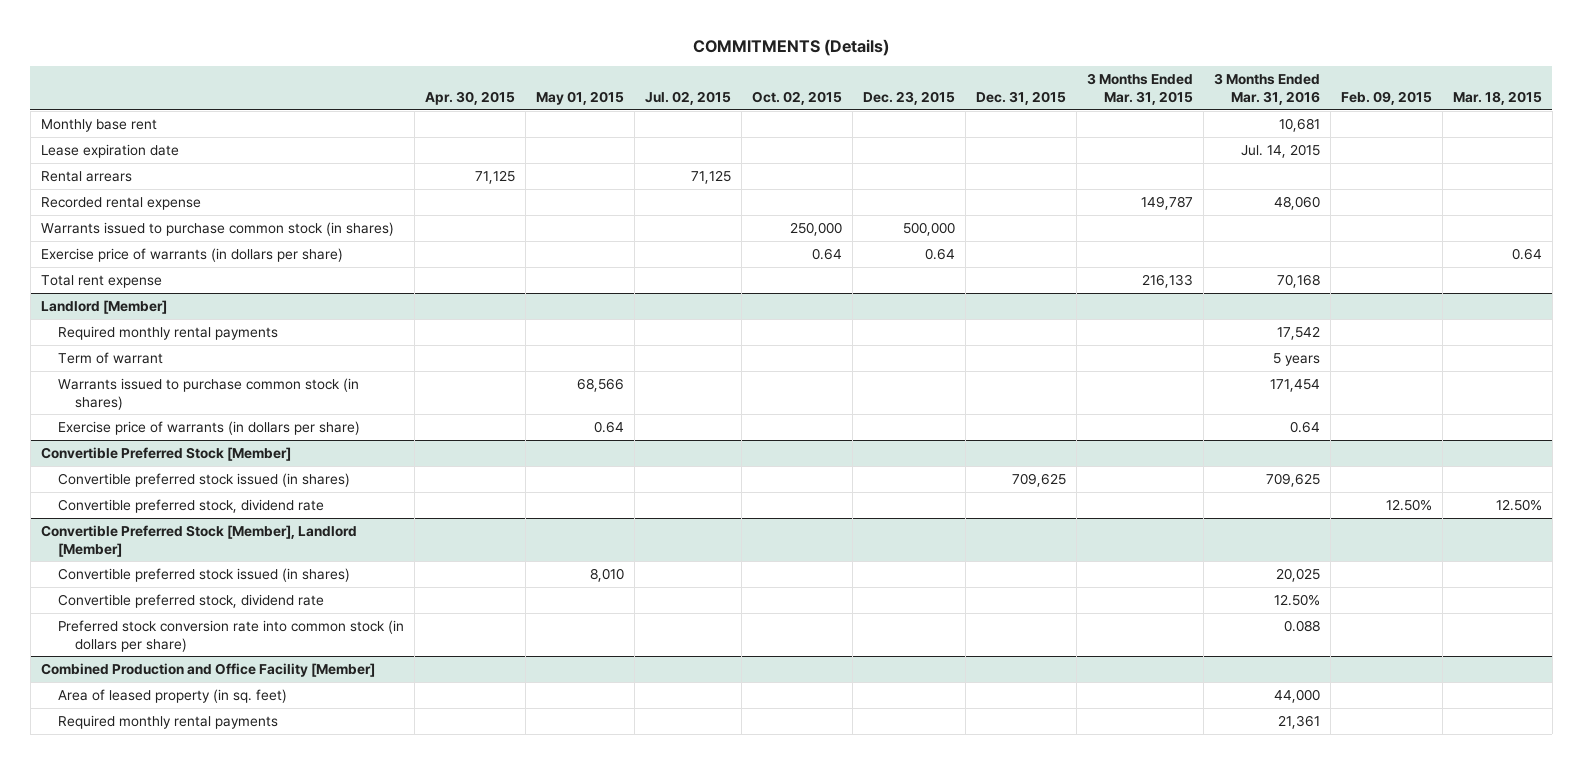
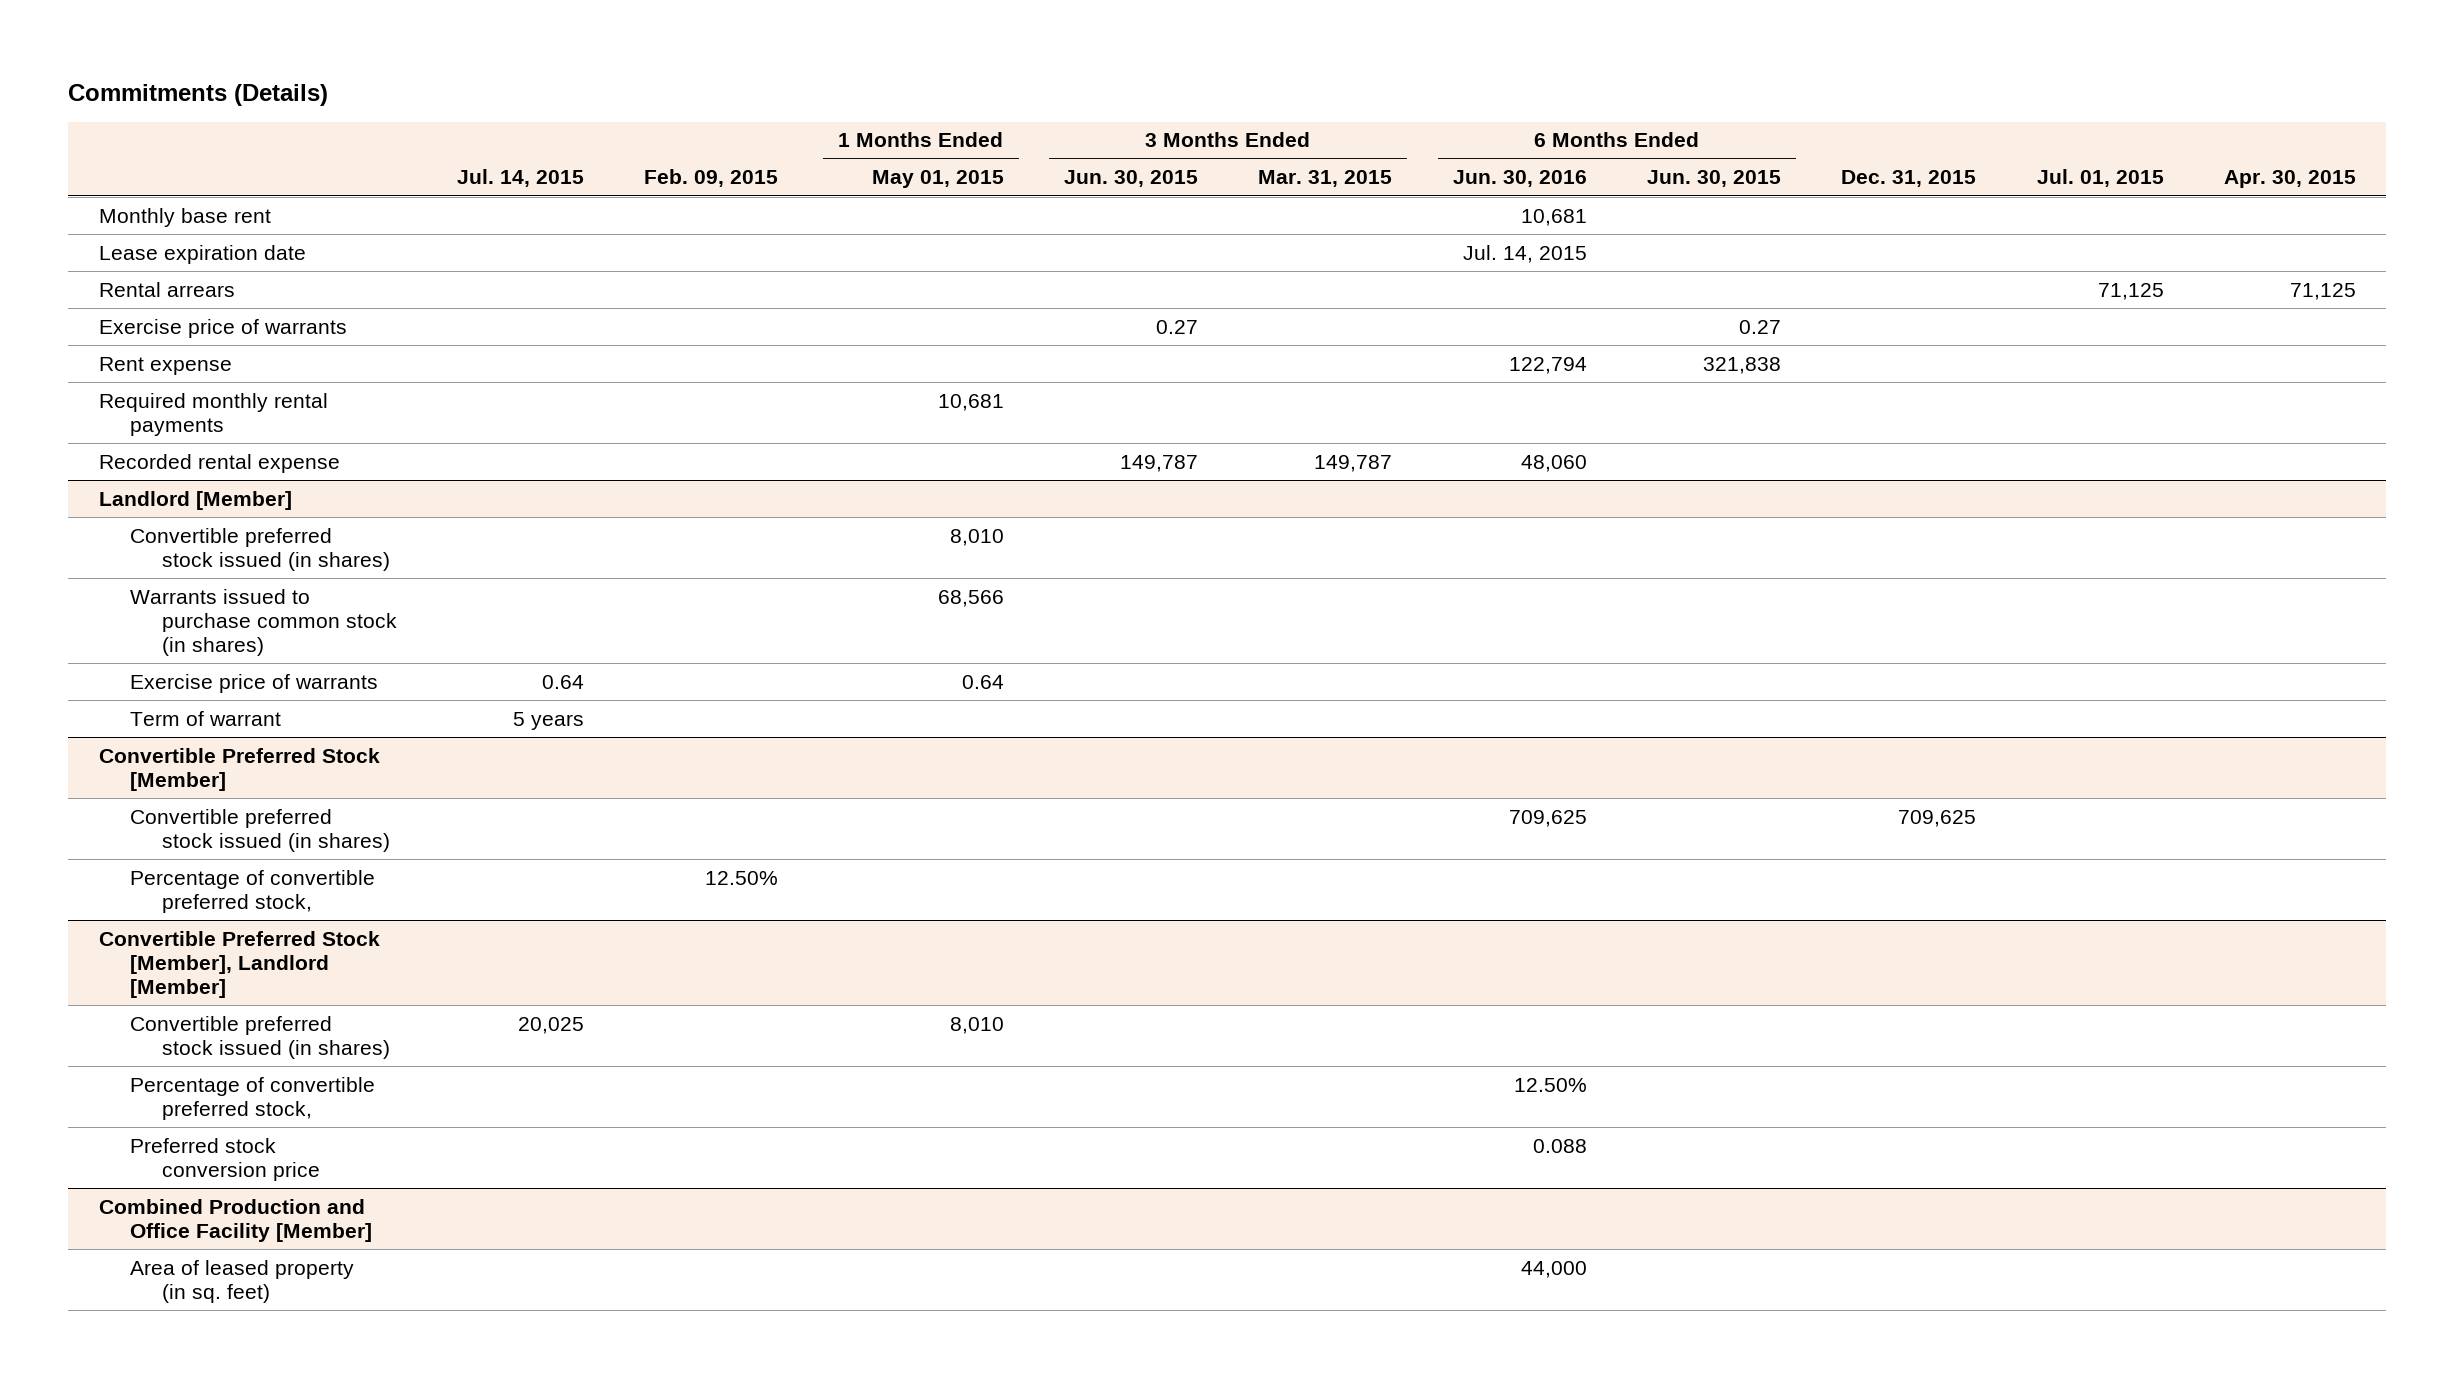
- COMMITMENTS (Details)
+ Commitments (Details)
- | Apr. 30, 2015 | May 01, 2015 | Jul. 02, 2015 | Oct. 02, 2015 | Dec. 23, 2015 | Dec. 31, 2015 | 3 Months Ended Mar. 31, 2015 | 3 Months Ended Mar. 31, 2016 | Feb. 09, 2015 | Mar. 18, 2015
+ | Jul. 14, 2015 | Feb. 09, 2015 | 1 Months Ended May 01, 2015 | 3 Months Ended Jun. 30, 2015 | 3 Months Ended Mar. 31, 2015 | 6 Months Ended Jun. 30, 2016 | 6 Months Ended Jun. 30, 2015 | Dec. 31, 2015 | Jul. 01, 2015 | Apr. 30, 2015
+ Exercise price of warrants | | | | 0.27 | | | 0.27 | | |
+ Rent expense | | | | | | 122,794 | 321,838 | | |
+ Required monthly rental payments | | | 10,681 | | | | | | |
- Warrants issued to purchase common stock (in shares) | | | | 250,000 | 500,000 | | | | |
- Exercise price of warrants (in dollars per share) | | | | 0.64 | 0.64 | | | | | 0.64
- Total rent expense | | | | | | | 216,133 | 70,168 | |
@ Landlord [Member]
- Required monthly rental payments | | | | | | | | 17,542 | |
+ Convertible preferred stock issued (in shares) | | | 8,010 | | | | | | |
- Exercise price of warrants (in dollars per share) | | 0.64 | | | | | | 0.64 | |
+ Exercise price of warrants | 0.64 | | 0.64 | | | | | | |
moved down: Term of warrant | 5 years | | | | | | | | |
@ Convertible Preferred Stock [Member]
- Convertible preferred stock, dividend rate | | | | | | | | | 12.50% | 12.50%
+ Percentage of convertible preferred stock, | | 12.50% | | | | | | | |
@ Convertible Preferred Stock [Member], Landlord [Member]
- Convertible preferred stock, dividend rate | | | | | | | | 12.50% | |
- Preferred stock conversion rate into common stock (in dollars per share) | | | | | | | | 0.088 | |
+ Percentage of convertible preferred stock, | | | | | | 12.50% | | | |
+ Preferred stock conversion price | | | | | | 0.088 | | | |
@ Combined Production and Office Facility [Member]
- Required monthly rental payments | | | | | | | | 21,361 | |

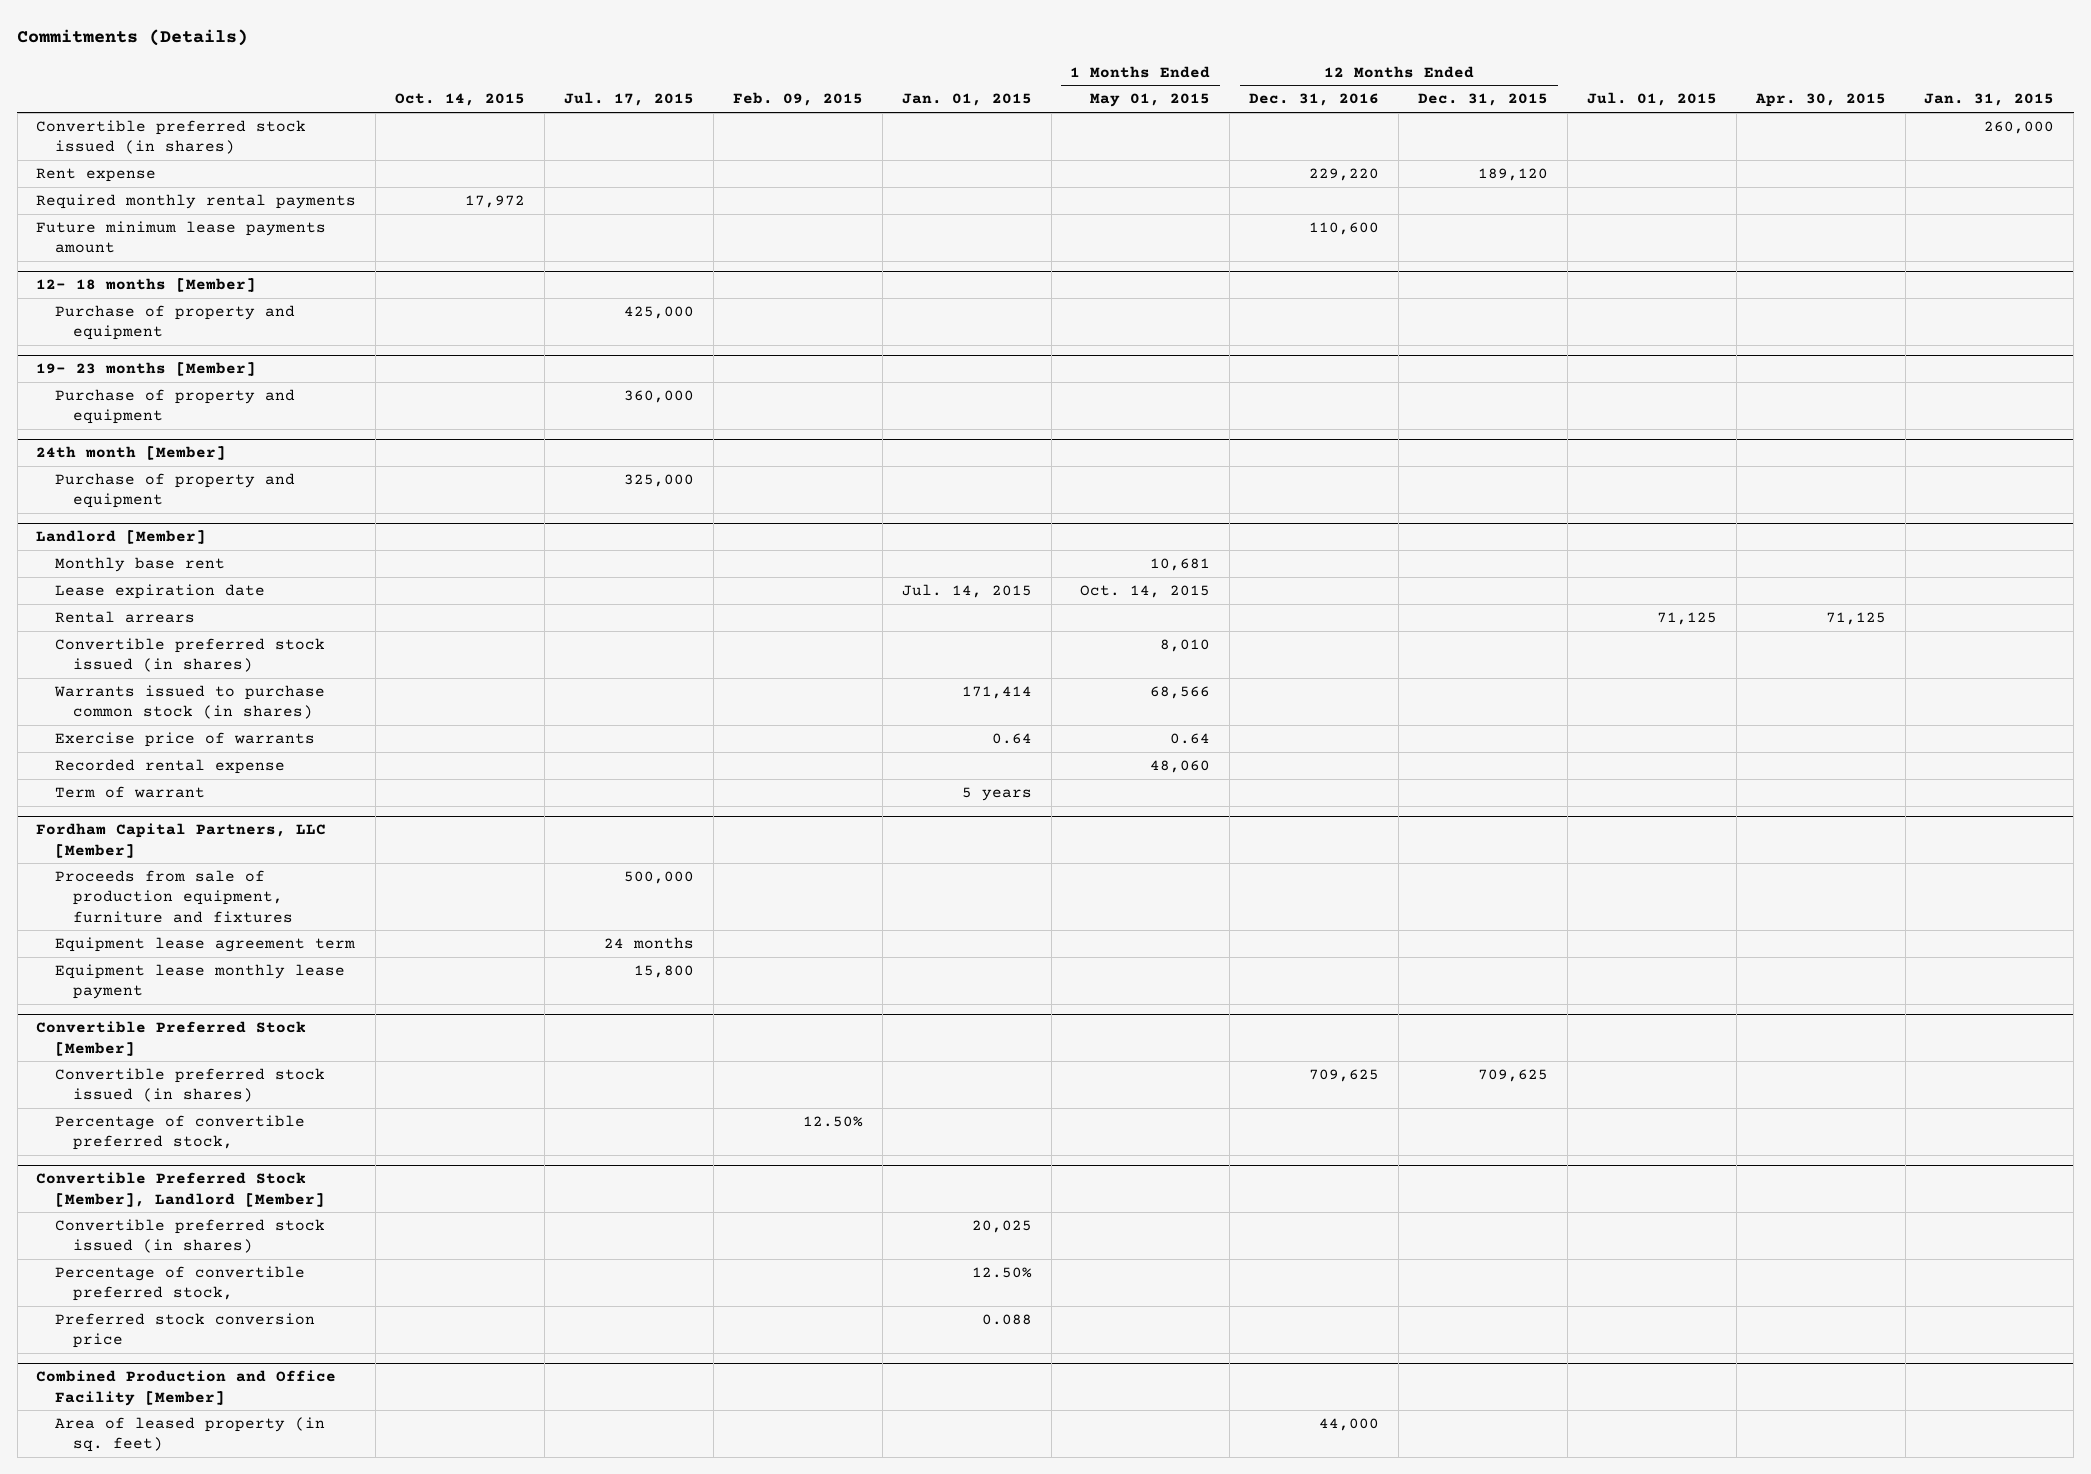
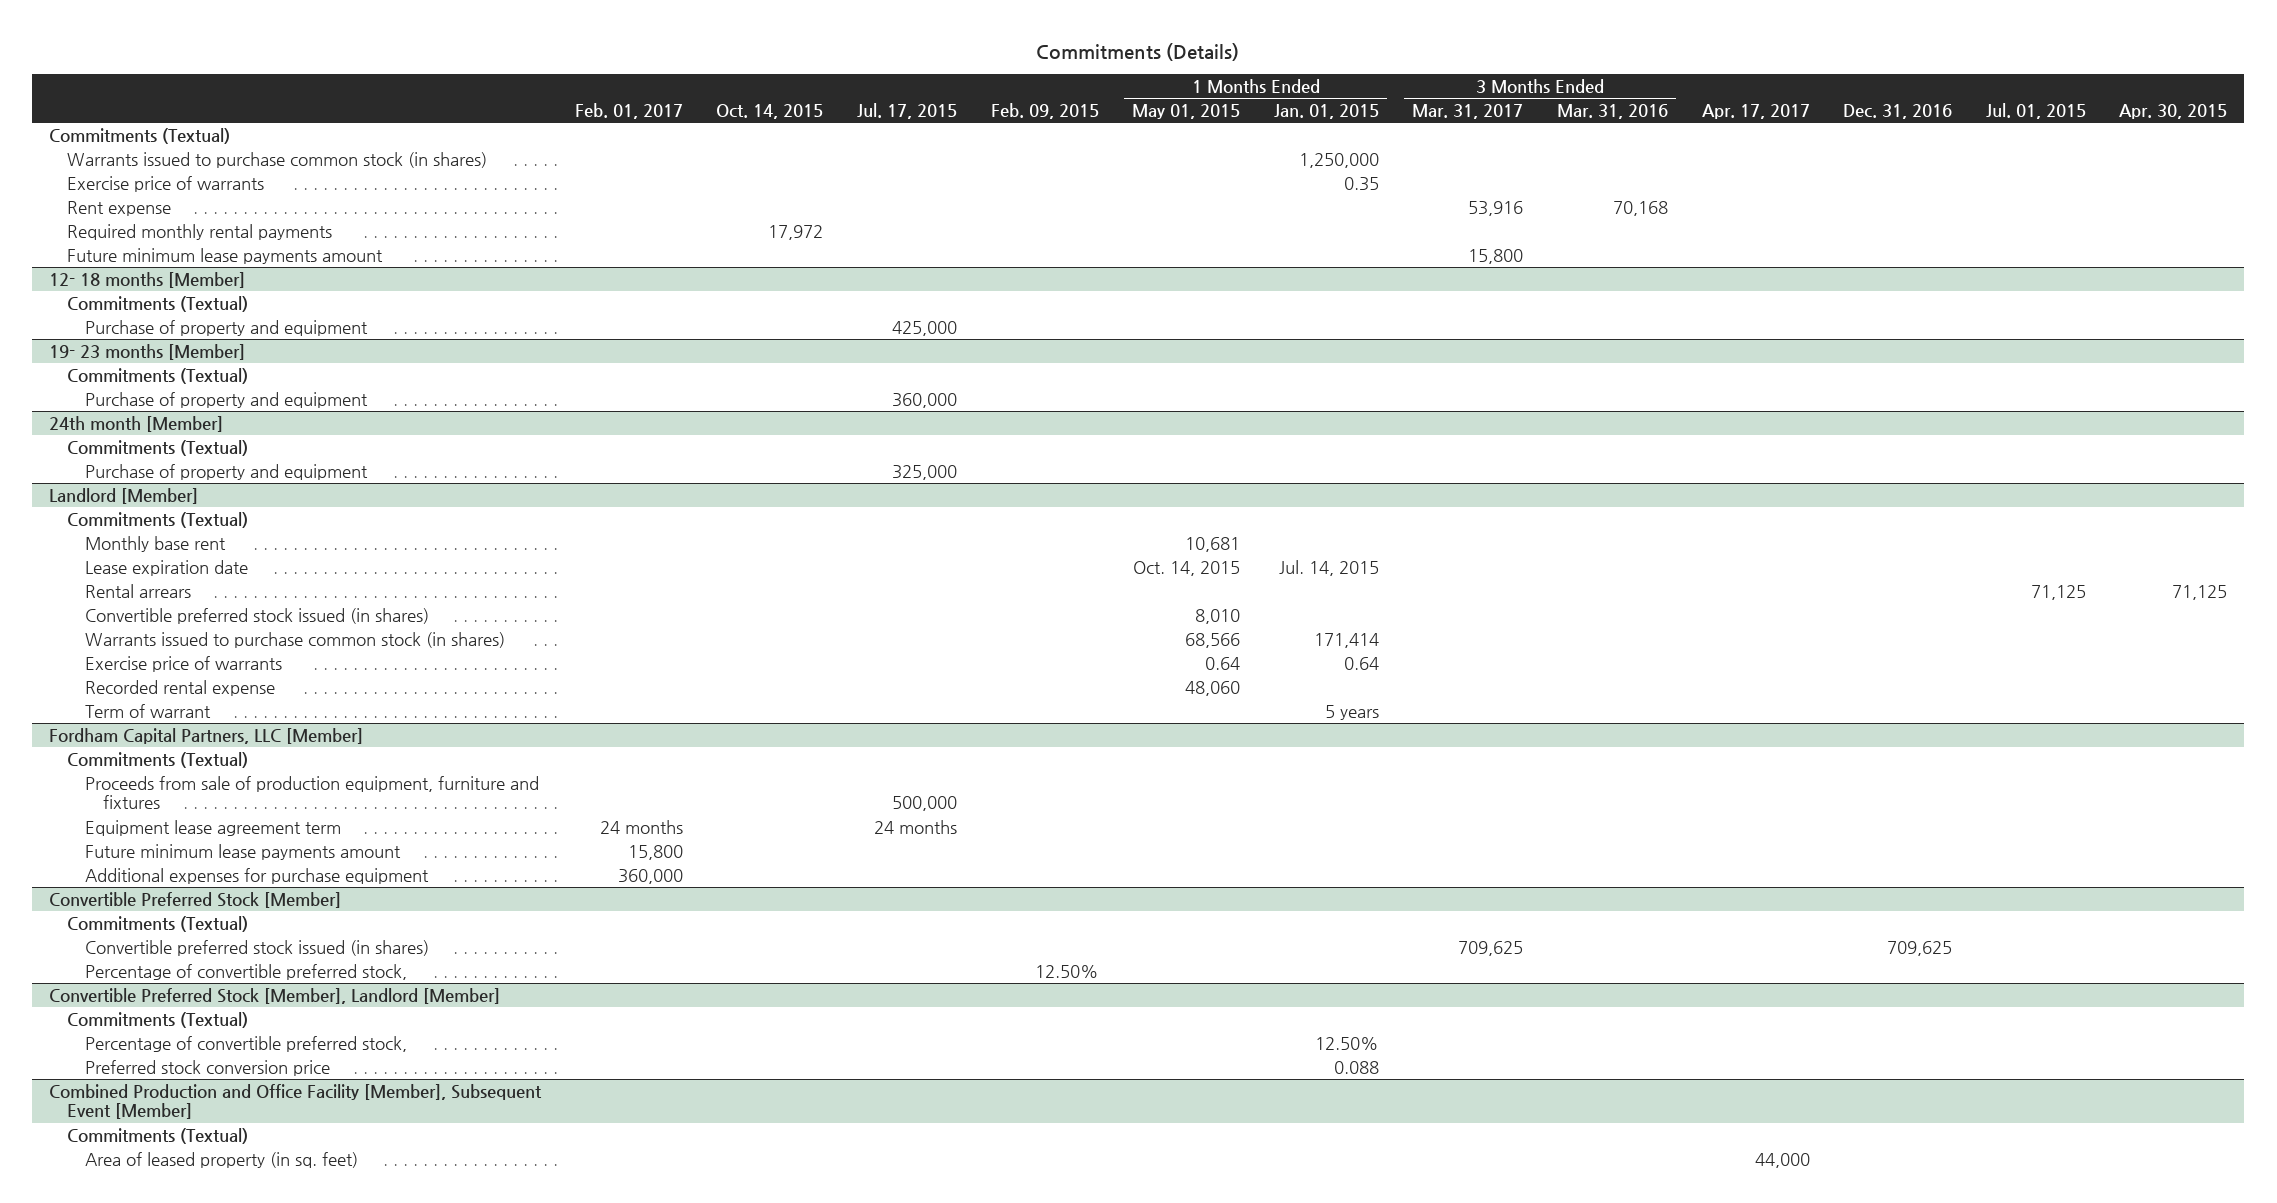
- | Oct. 14, 2015 | Jul. 17, 2015 | Feb. 09, 2015 | Jan. 01, 2015 | 1 Months Ended May 01, 2015 | 12 Months Ended Dec. 31, 2016 | 12 Months Ended Dec. 31, 2015 | Jul. 01, 2015 | Apr. 30, 2015 | Jan. 31, 2015
+ | Feb. 01, 2017 | Oct. 14, 2015 | Jul. 17, 2015 | Feb. 09, 2015 | 1 Months Ended May 01, 2015 | 1 Months Ended Jan. 01, 2015 | 3 Months Ended Mar. 31, 2017 | 3 Months Ended Mar. 31, 2016 | Apr. 17, 2017 | Dec. 31, 2016 | Jul. 01, 2015 | Apr. 30, 2015
- Convertible preferred stock issued (in shares) | | | | | | | | | | 260,000
+ Commitments (Textual)
+ Warrants issued to purchase common stock (in shares) | | | | | | 1,250,000 | | | | | |
+ Exercise price of warrants | | | | | | 0.35 | | | | | |
@ 12- 18 months [Member]
+ Commitments (Textual)
@ 19- 23 months [Member]
+ Commitments (Textual)
@ 24th month [Member]
+ Commitments (Textual)
@ Landlord [Member]
+ Commitments (Textual)
@ Fordham Capital Partners, LLC [Member]
+ Commitments (Textual)
- Equipment lease monthly lease payment | | 15,800 | | | | | | | |
+ Future minimum lease payments amount | 15,800 | | | | | | | | | | |
+ Additional expenses for purchase equipment | 360,000 | | | | | | | | | | |
@ Convertible Preferred Stock [Member]
+ Commitments (Textual)
@ Convertible Preferred Stock [Member], Landlord [Member]
- Convertible preferred stock issued (in shares) | | | | 20,025 | | | | | |
+ Commitments (Textual)
- Combined Production and Office Facility [Member]
+ Combined Production and Office Facility [Member], Subsequent Event [Member]
+ Commitments (Textual)

